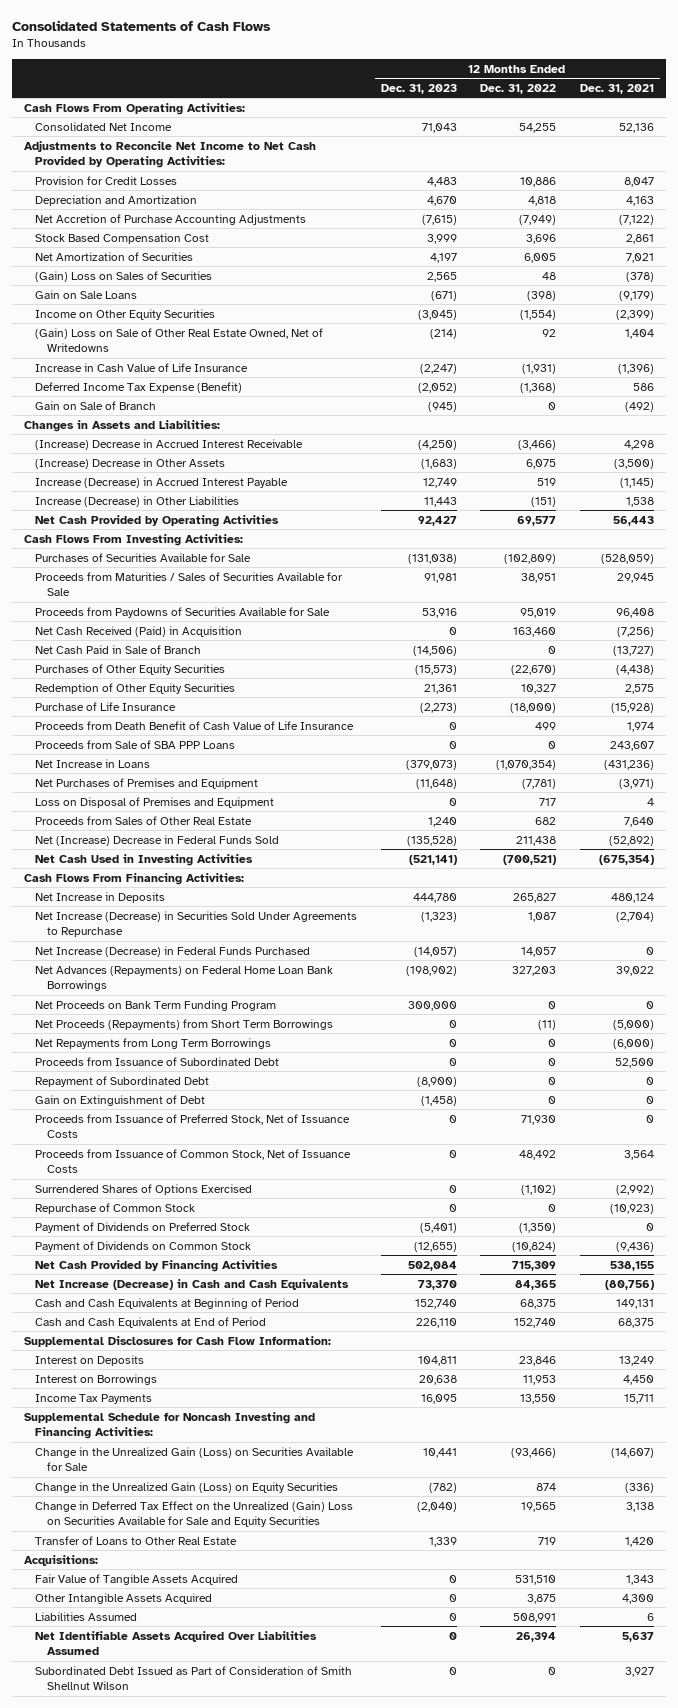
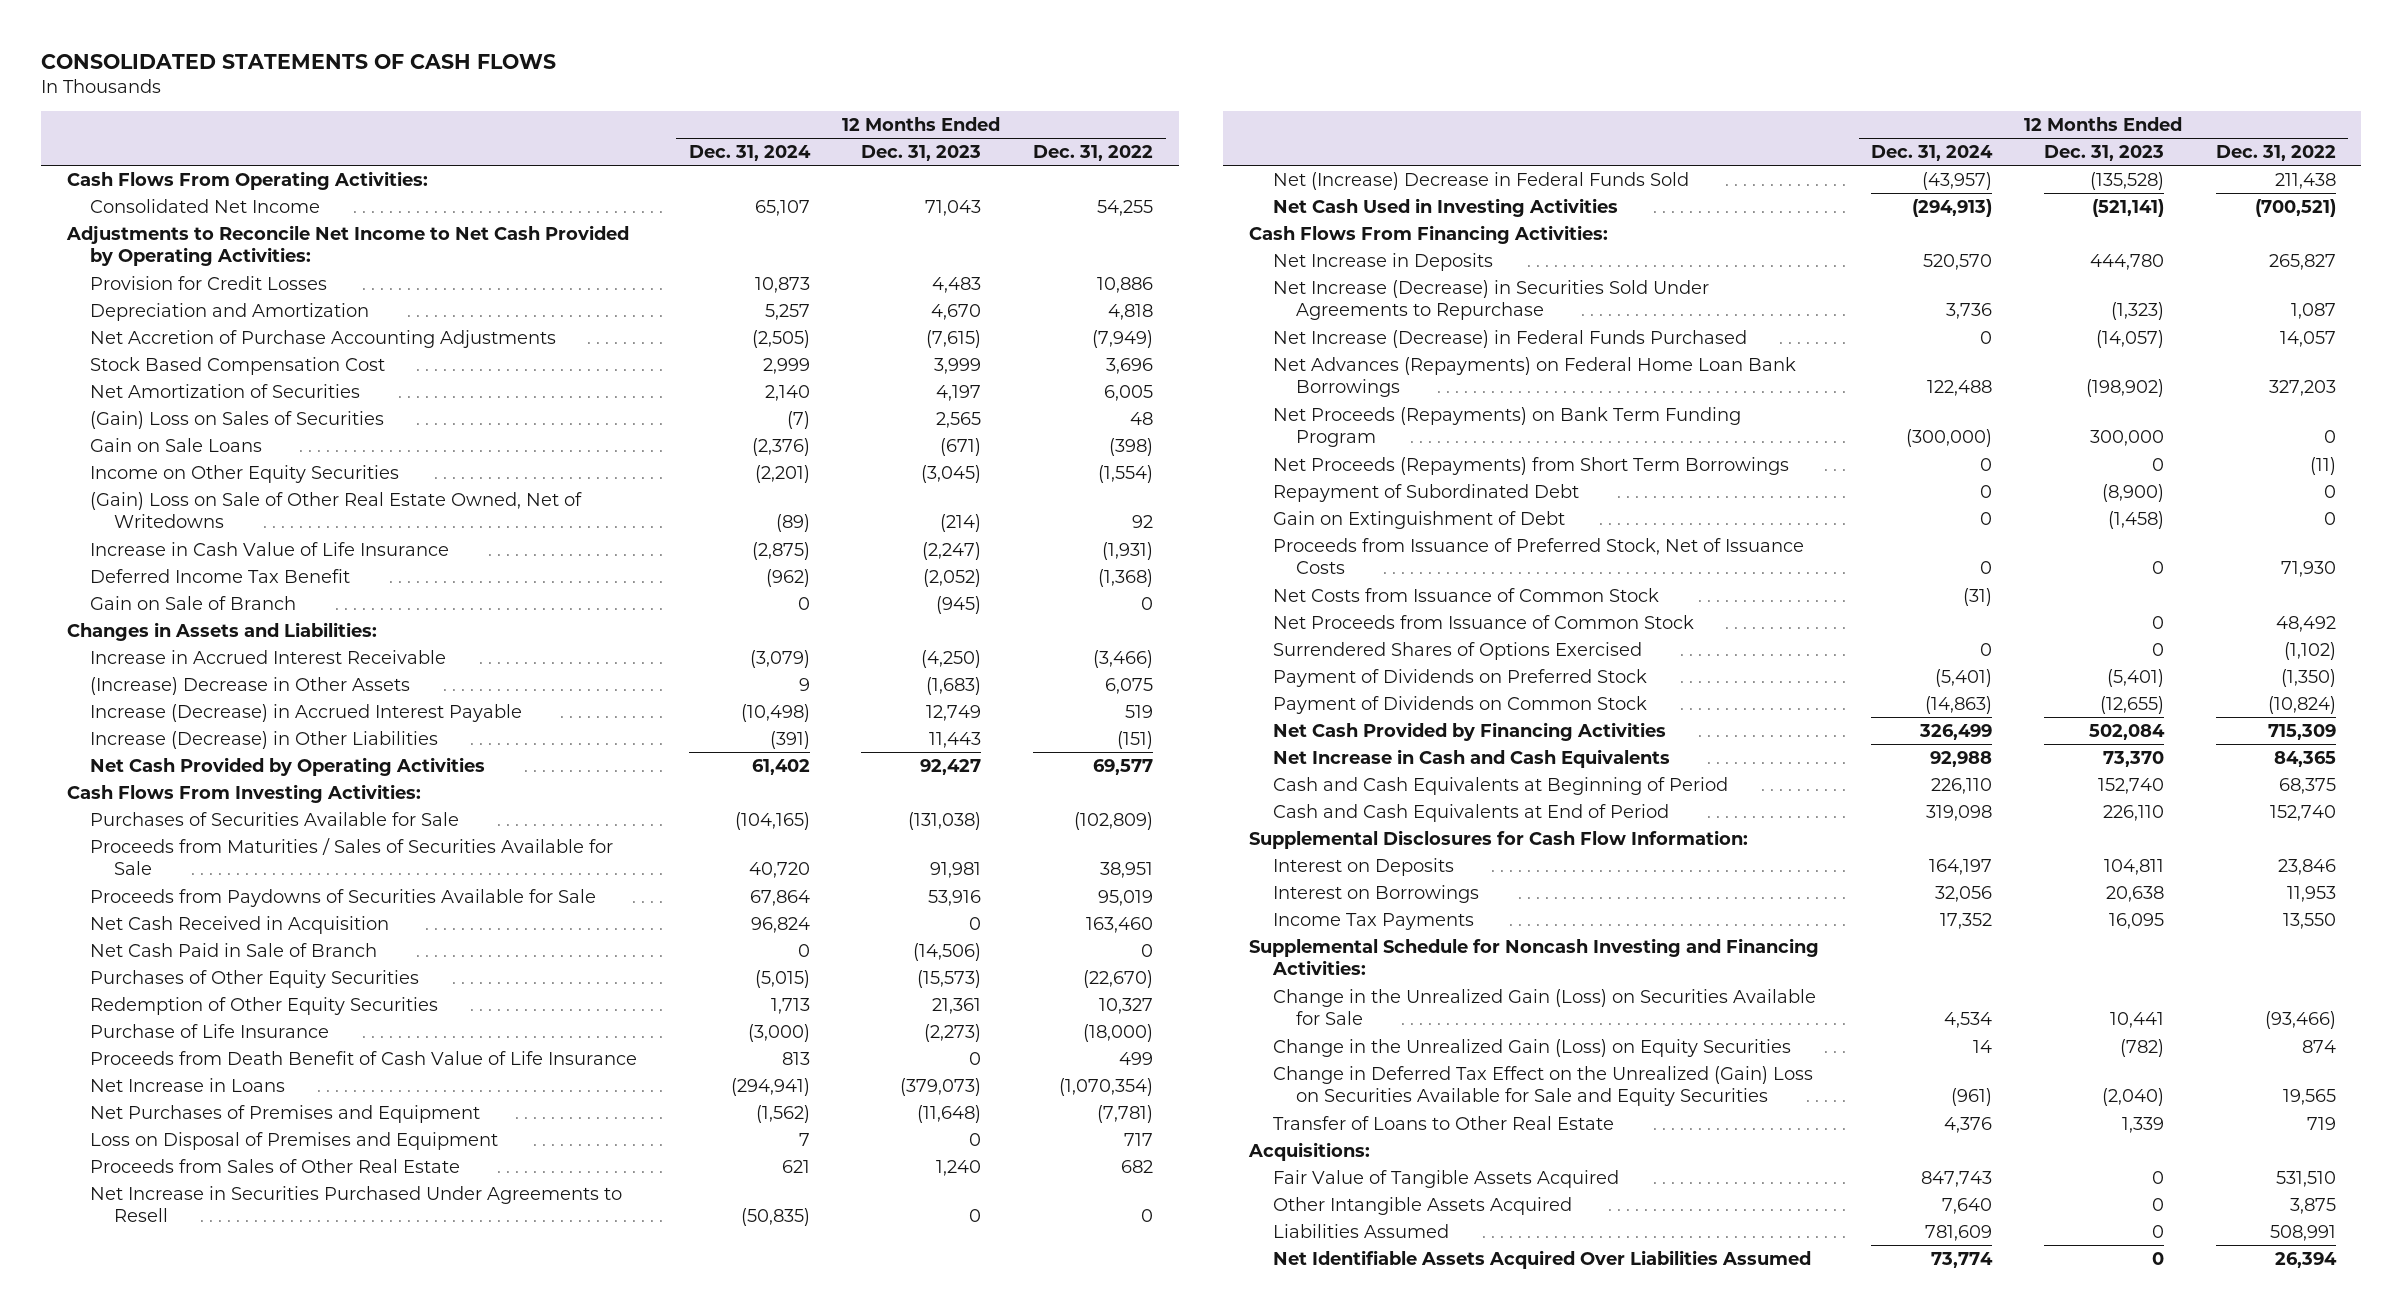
- Consolidated Statements of Cash Flows
+ CONSOLIDATED STATEMENTS OF CASH FLOWS
- | 12 Months Ended Dec. 31, 2023 | 12 Months Ended Dec. 31, 2022 | 12 Months Ended Dec. 31, 2021
+ | 12 Months Ended Dec. 31, 2024 | 12 Months Ended Dec. 31, 2023 | 12 Months Ended Dec. 31, 2022
- Deferred Income Tax Expense (Benefit) | (2,052) | (1,368) | 586
+ Deferred Income Tax Benefit | (962) | (2,052) | (1,368)
- (Increase) Decrease in Accrued Interest Receivable | (4,250) | (3,466) | 4,298
+ Increase in Accrued Interest Receivable | (3,079) | (4,250) | (3,466)
- Net Cash Received (Paid) in Acquisition | 0 | 163,460 | (7,256)
+ Net Cash Received in Acquisition | 96,824 | 0 | 163,460
- Proceeds from Sale of SBA PPP Loans | 0 | 0 | 243,607
+ Net Increase in Securities Purchased Under Agreements to Resell | (50,835) | 0 | 0
- Net Proceeds on Bank Term Funding Program | 300,000 | 0 | 0
+ Net Proceeds (Repayments) on Bank Term Funding Program | (300,000) | 300,000 | 0
- Net Repayments from Long Term Borrowings | 0 | 0 | (6,000)
- Proceeds from Issuance of Subordinated Debt | 0 | 0 | 52,500
- Proceeds from Issuance of Common Stock, Net of Issuance Costs | 0 | 48,492 | 3,564
+ Net Costs from Issuance of Common Stock | (31) | |
+ Net Proceeds from Issuance of Common Stock | | 0 | 48,492
- Repurchase of Common Stock | 0 | 0 | (10,923)
- Net Increase (Decrease) in Cash and Cash Equivalents | 73,370 | 84,365 | (80,756)
+ Net Increase in Cash and Cash Equivalents | 92,988 | 73,370 | 84,365
- Subordinated Debt Issued as Part of Consideration of Smith Shellnut Wilson | 0 | 0 | 3,927

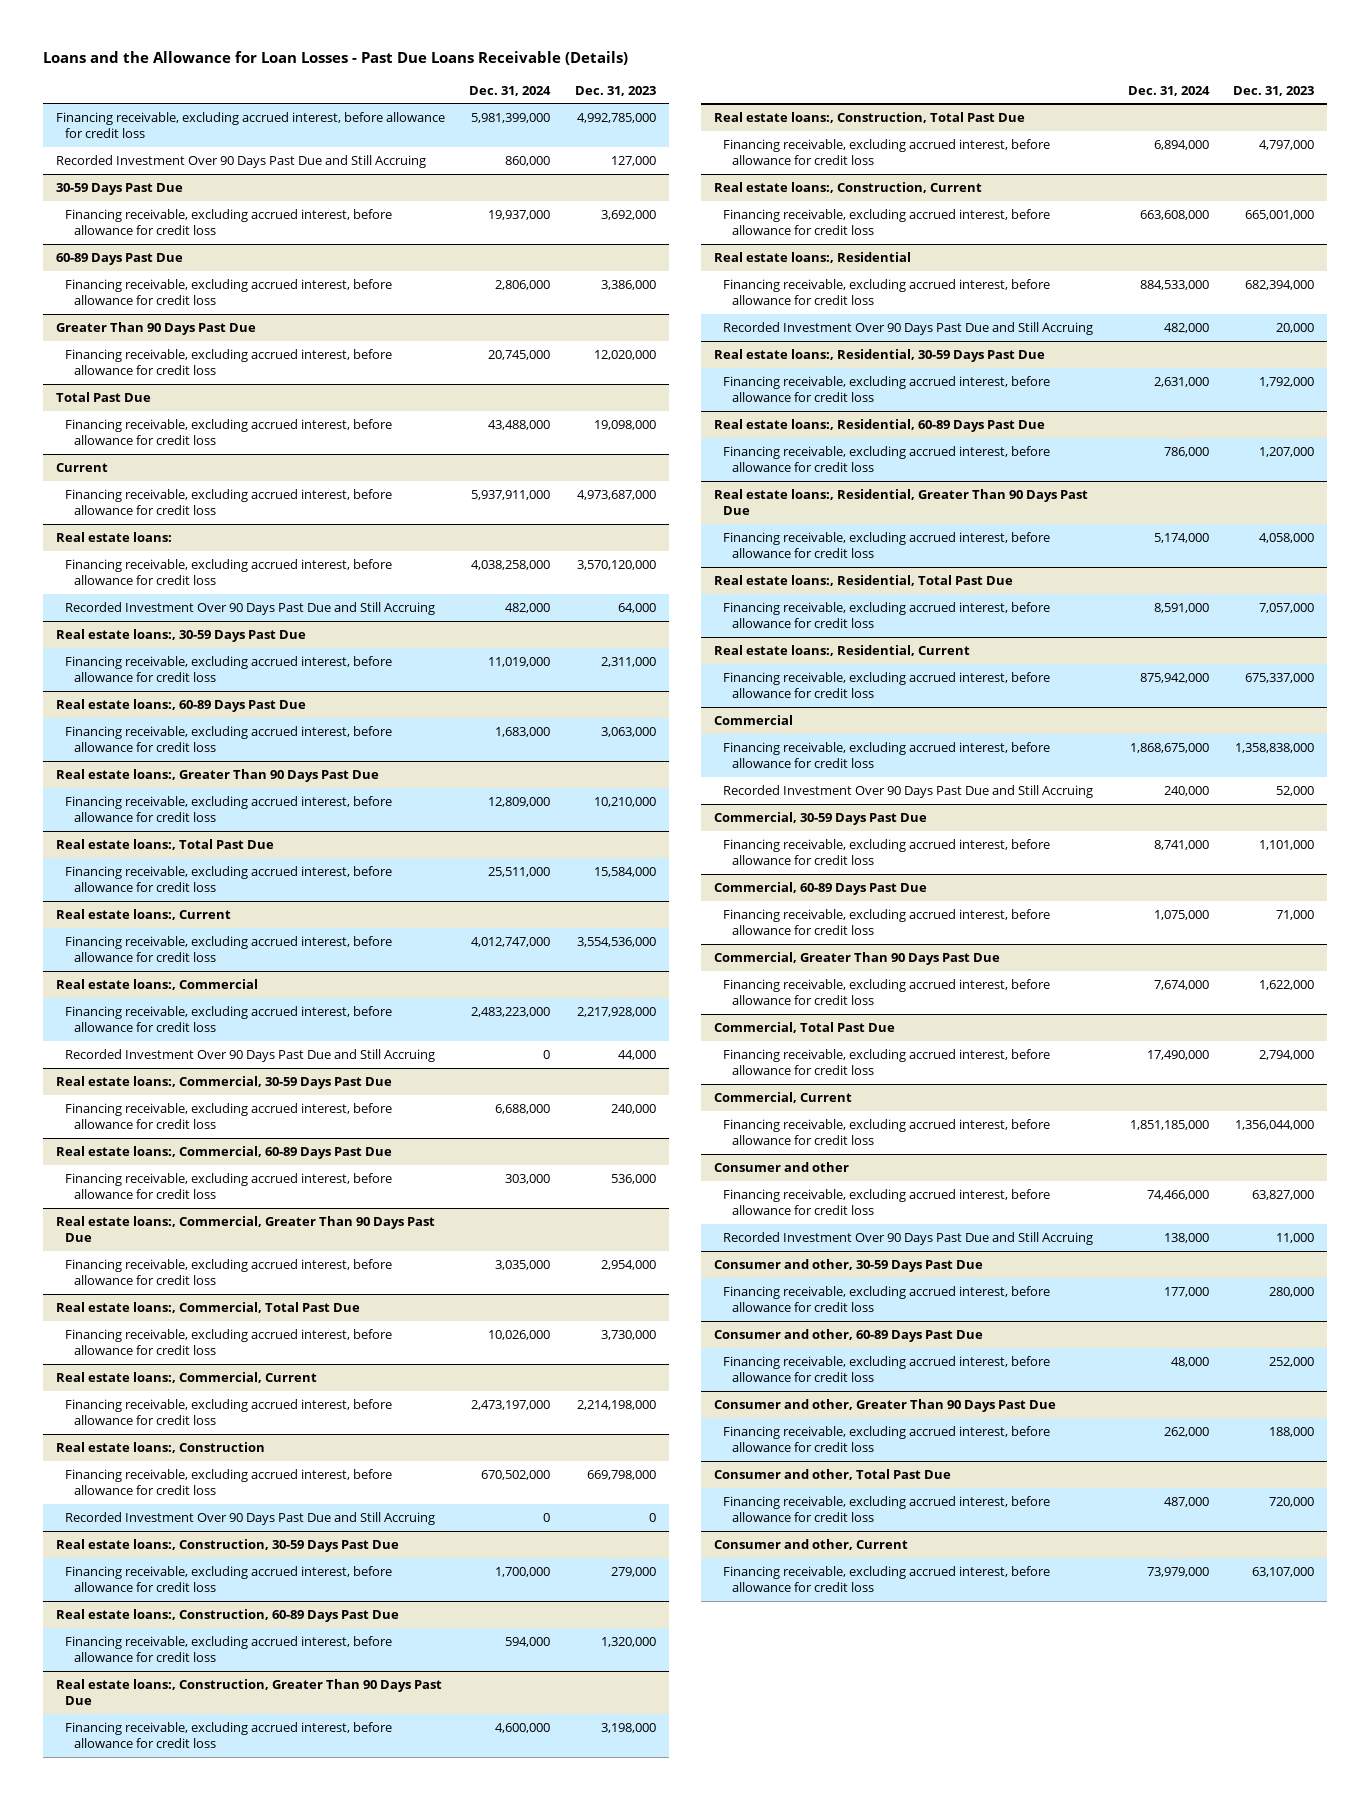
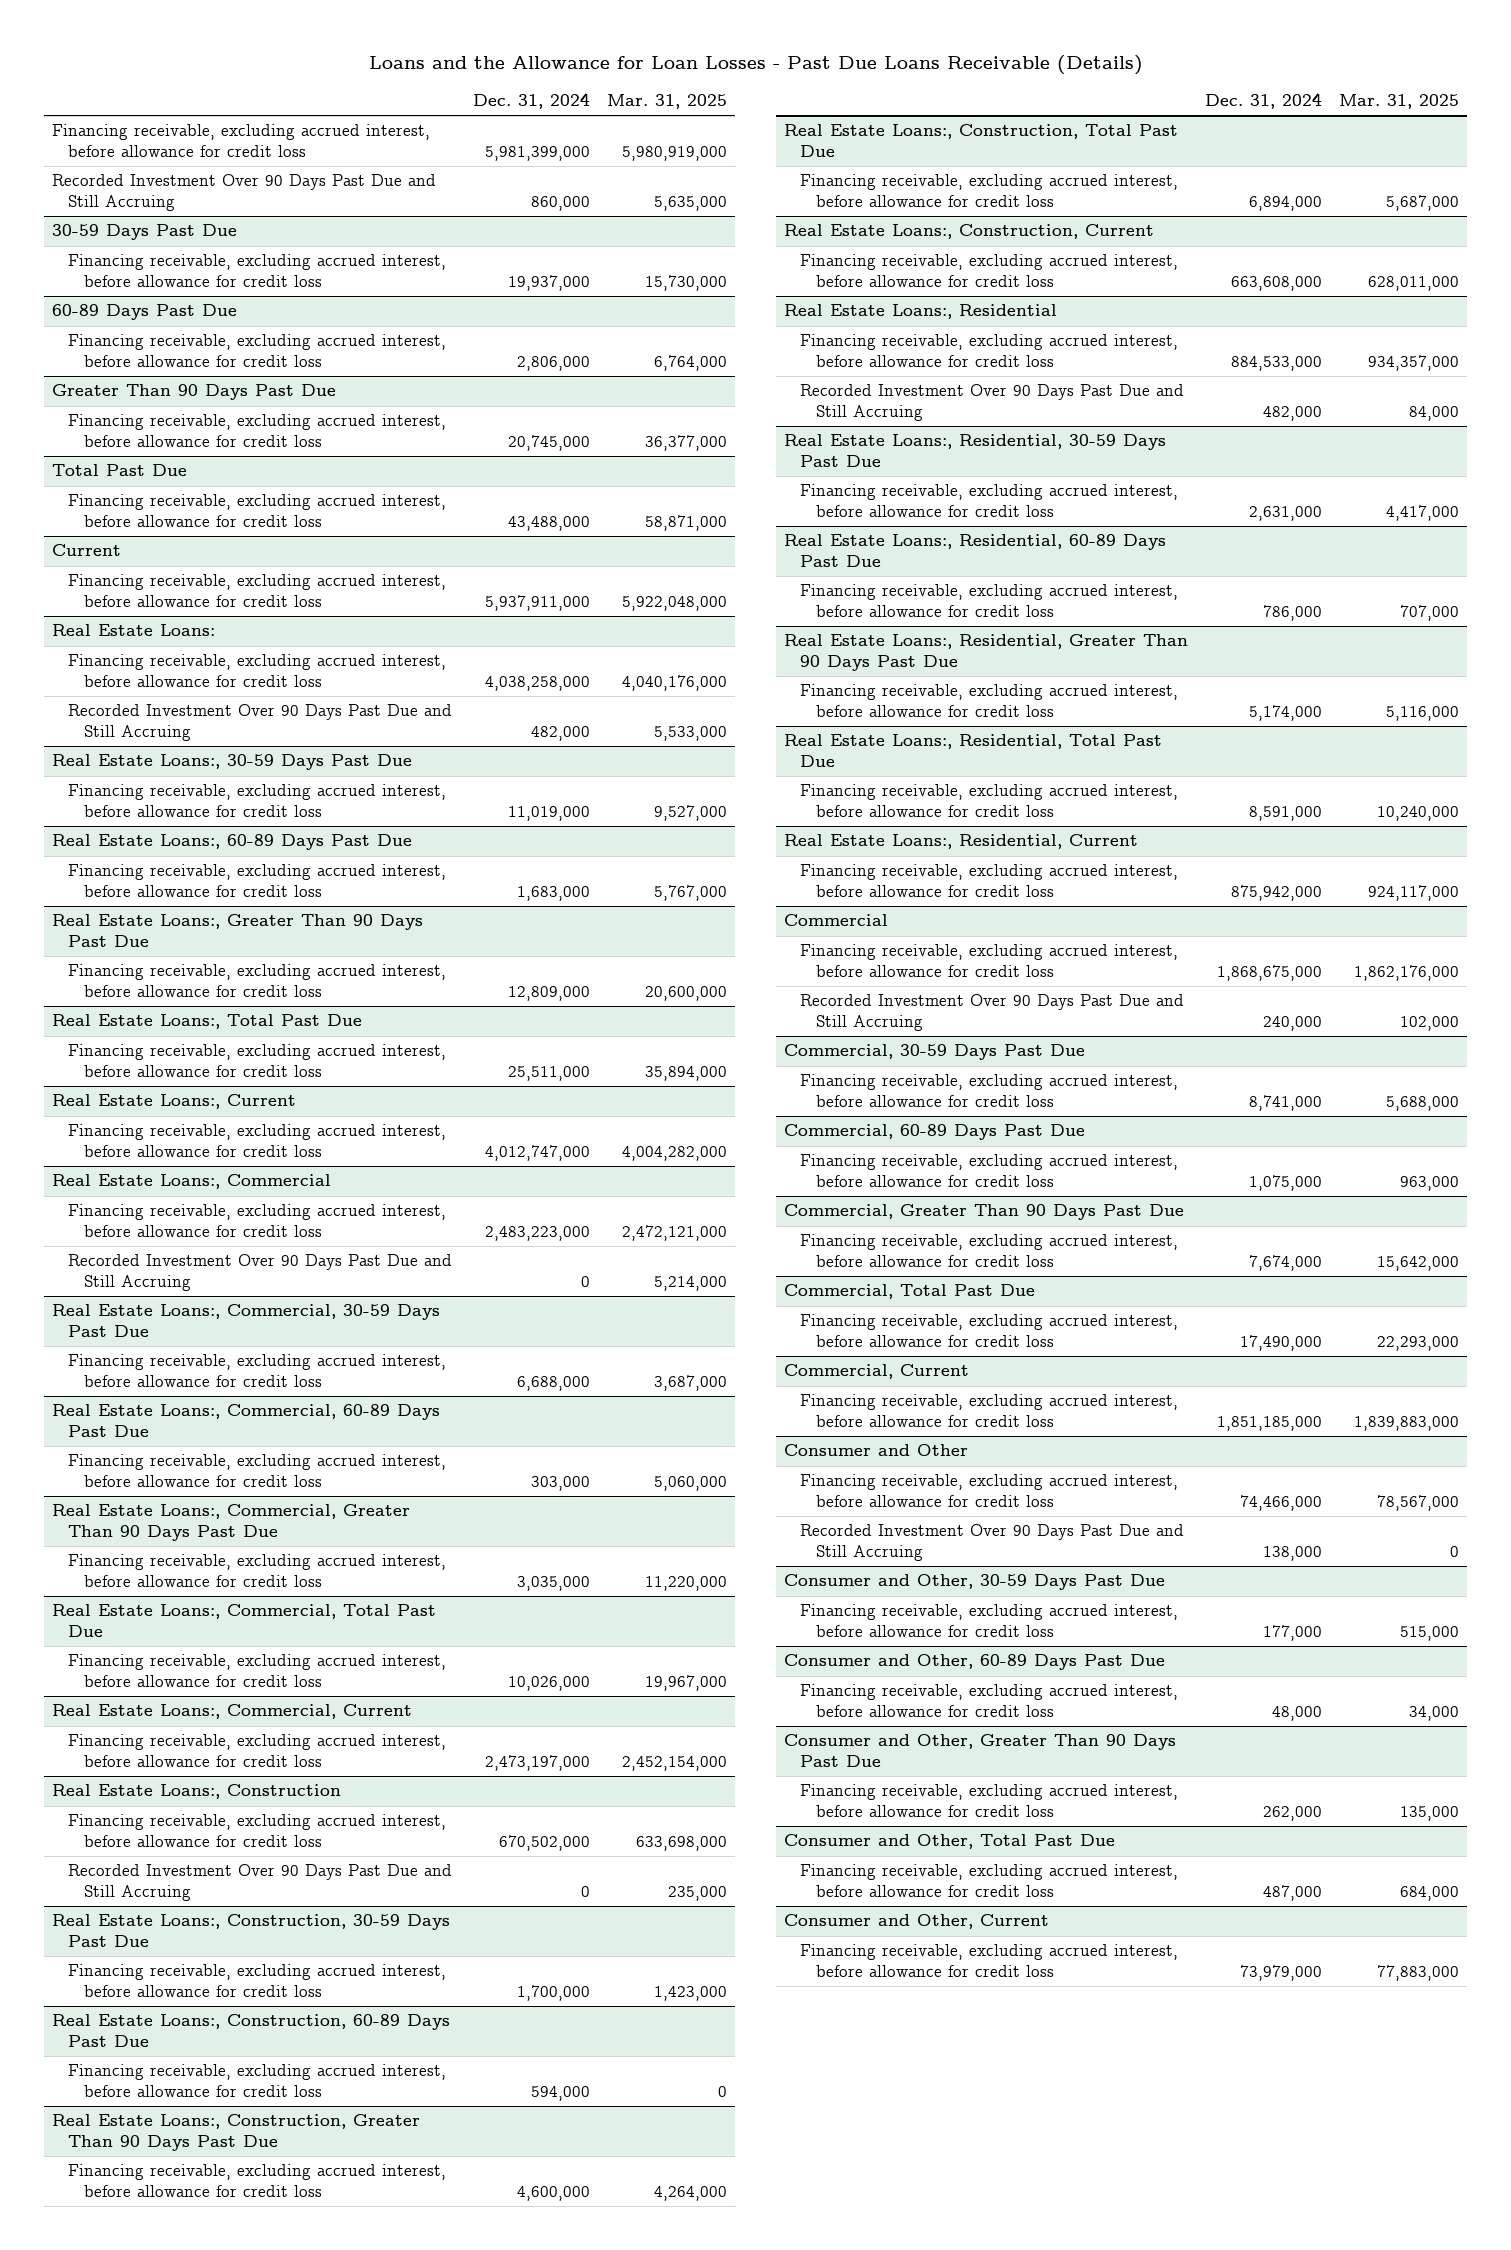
- | Dec. 31, 2024 | Dec. 31, 2023
+ | Dec. 31, 2024 | Mar. 31, 2025
- Real estate loans:
+ Real Estate Loans:
- Real estate loans:, 30-59 Days Past Due
+ Real Estate Loans:, 30-59 Days Past Due
- Real estate loans:, 60-89 Days Past Due
+ Real Estate Loans:, 60-89 Days Past Due
- Real estate loans:, Greater Than 90 Days Past Due
+ Real Estate Loans:, Greater Than 90 Days Past Due
- Real estate loans:, Total Past Due
+ Real Estate Loans:, Total Past Due
- Real estate loans:, Current
+ Real Estate Loans:, Current
- Real estate loans:, Commercial
+ Real Estate Loans:, Commercial
- Real estate loans:, Commercial, 30-59 Days Past Due
+ Real Estate Loans:, Commercial, 30-59 Days Past Due
- Real estate loans:, Commercial, 60-89 Days Past Due
+ Real Estate Loans:, Commercial, 60-89 Days Past Due
- Real estate loans:, Commercial, Greater Than 90 Days Past Due
+ Real Estate Loans:, Commercial, Greater Than 90 Days Past Due
- Real estate loans:, Commercial, Total Past Due
+ Real Estate Loans:, Commercial, Total Past Due
- Real estate loans:, Commercial, Current
+ Real Estate Loans:, Commercial, Current
- Real estate loans:, Construction
+ Real Estate Loans:, Construction
- Real estate loans:, Construction, 30-59 Days Past Due
+ Real Estate Loans:, Construction, 30-59 Days Past Due
- Real estate loans:, Construction, 60-89 Days Past Due
+ Real Estate Loans:, Construction, 60-89 Days Past Due
- Real estate loans:, Construction, Greater Than 90 Days Past Due
+ Real Estate Loans:, Construction, Greater Than 90 Days Past Due
- Real estate loans:, Construction, Total Past Due
+ Real Estate Loans:, Construction, Total Past Due
- Real estate loans:, Construction, Current
+ Real Estate Loans:, Construction, Current
- Real estate loans:, Residential
+ Real Estate Loans:, Residential
- Real estate loans:, Residential, 30-59 Days Past Due
+ Real Estate Loans:, Residential, 30-59 Days Past Due
- Real estate loans:, Residential, 60-89 Days Past Due
+ Real Estate Loans:, Residential, 60-89 Days Past Due
- Real estate loans:, Residential, Greater Than 90 Days Past Due
+ Real Estate Loans:, Residential, Greater Than 90 Days Past Due
- Real estate loans:, Residential, Total Past Due
+ Real Estate Loans:, Residential, Total Past Due
- Real estate loans:, Residential, Current
+ Real Estate Loans:, Residential, Current
- Consumer and other
+ Consumer and Other
- Consumer and other, 30-59 Days Past Due
+ Consumer and Other, 30-59 Days Past Due
- Consumer and other, 60-89 Days Past Due
+ Consumer and Other, 60-89 Days Past Due
- Consumer and other, Greater Than 90 Days Past Due
+ Consumer and Other, Greater Than 90 Days Past Due
- Consumer and other, Total Past Due
+ Consumer and Other, Total Past Due
- Consumer and other, Current
+ Consumer and Other, Current

